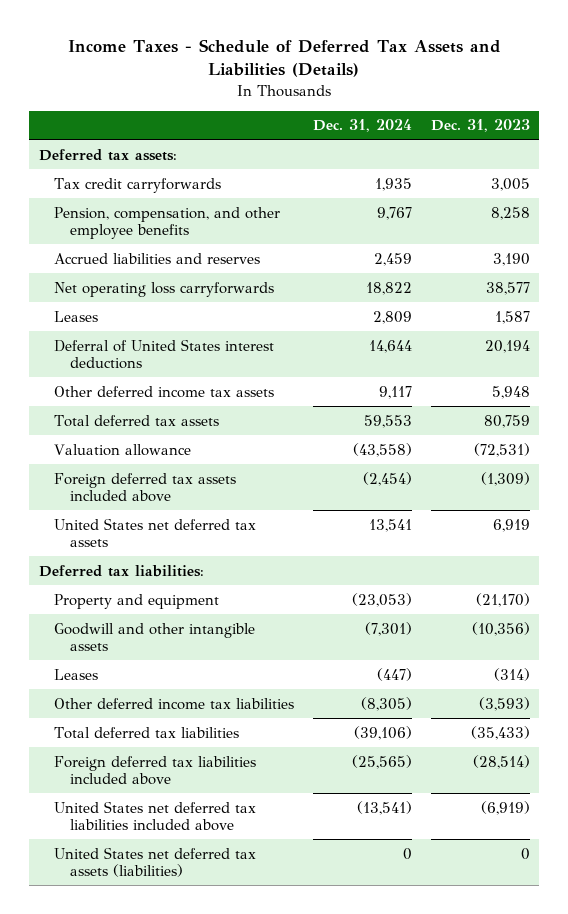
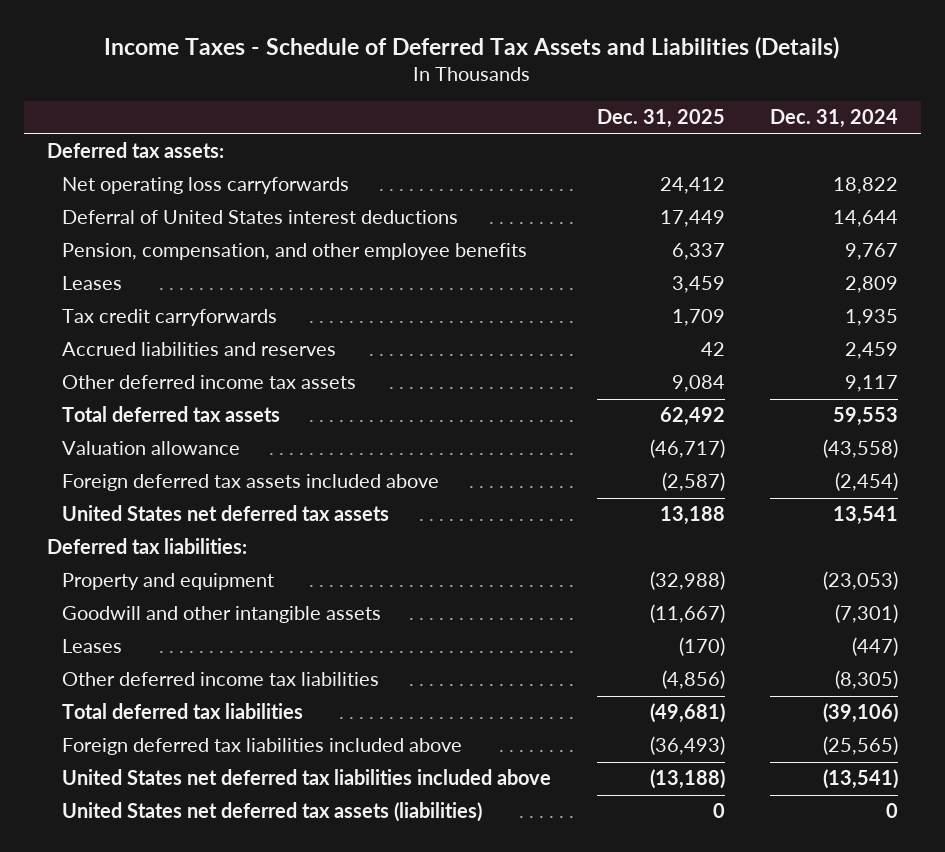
- | Dec. 31, 2024 | Dec. 31, 2023
+ | Dec. 31, 2025 | Dec. 31, 2024
moved down: Pension, compensation, and other employee benefits | 6,337 | 9,767
moved down: Leases | 3,459 | 2,809
moved down: Tax credit carryforwards | 1,709 | 1,935
moved down: Accrued liabilities and reserves | 42 | 2,459

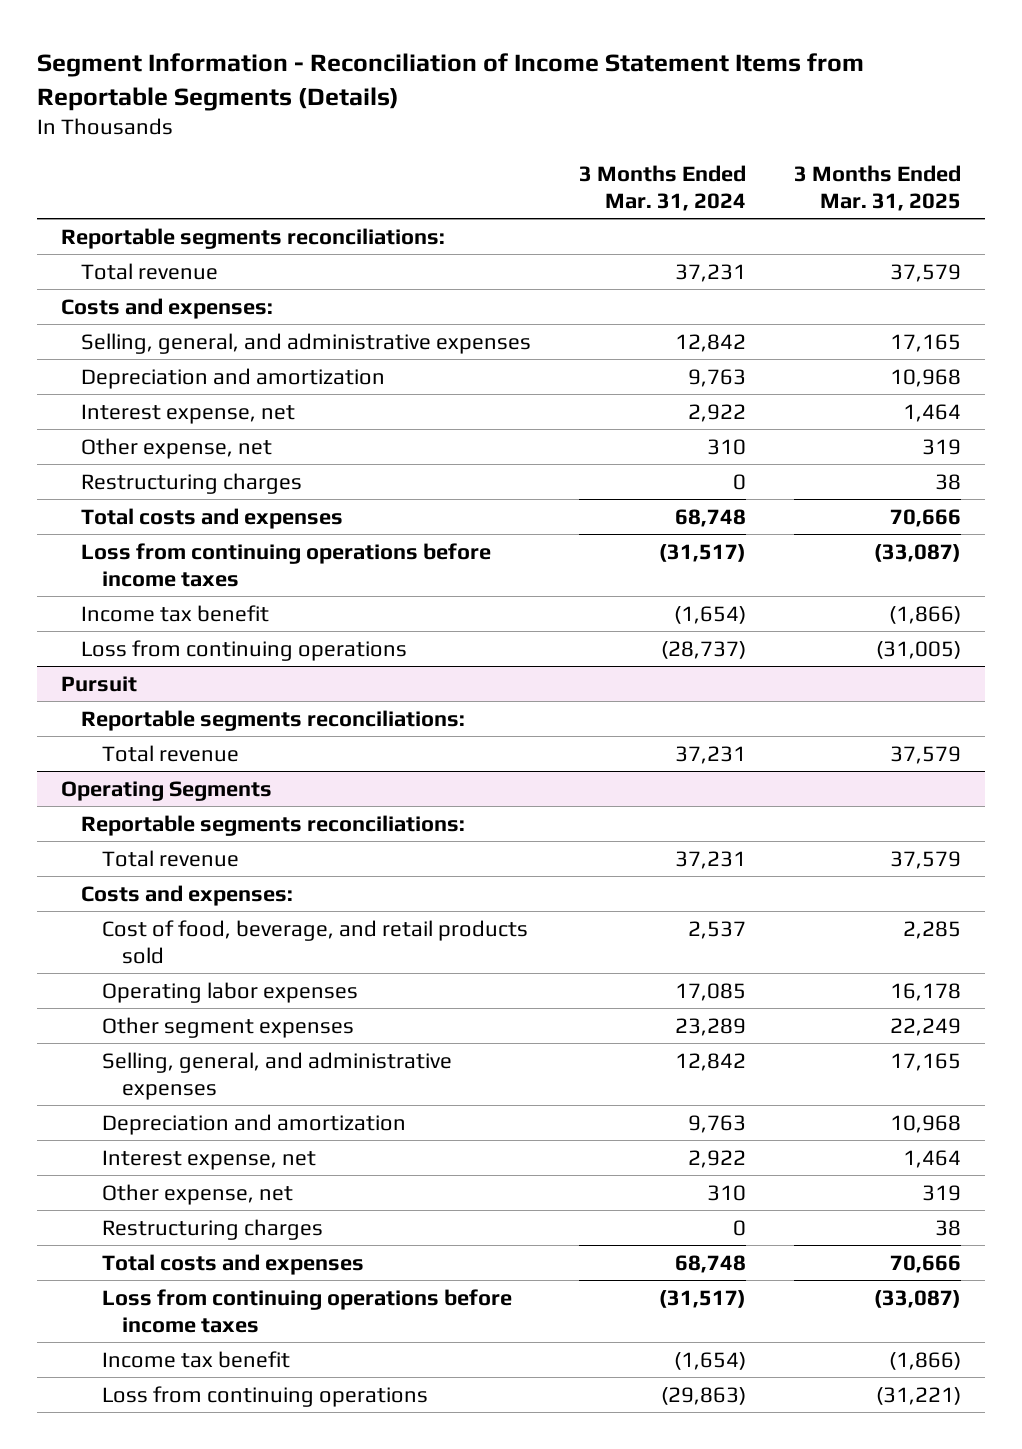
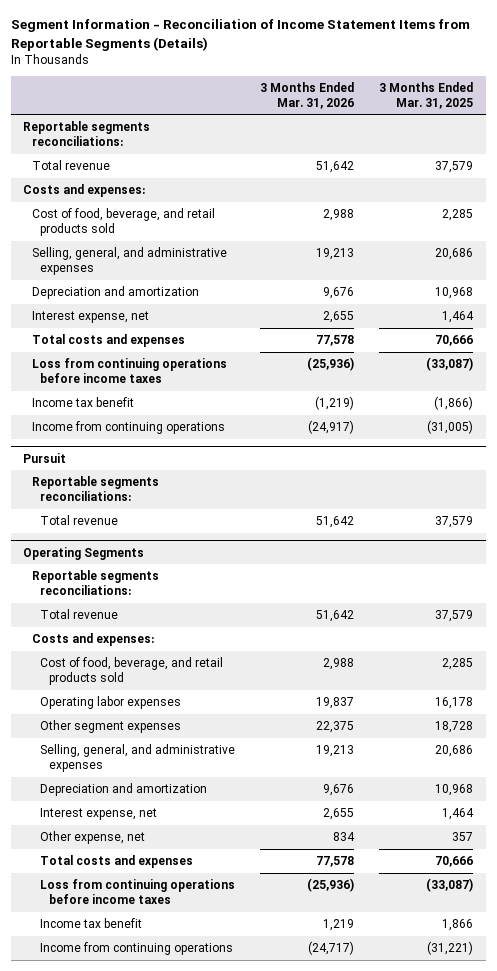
- | 3 Months Ended Mar. 31, 2024 | 3 Months Ended Mar. 31, 2025
+ | 3 Months Ended Mar. 31, 2026 | 3 Months Ended Mar. 31, 2025
- Selling, general, and administrative expenses | 12,842 | 17,165
+ Cost of food, beverage, and retail products sold | 2,988 | 2,285
+ Selling, general, and administrative expenses | 19,213 | 20,686
- Other expense, net | 310 | 319
- Restructuring charges | 0 | 38
- Loss from continuing operations | (28,737) | (31,005)
+ Income from continuing operations | (24,917) | (31,005)
@ Operating Segments
- Other segment expenses | 23,289 | 22,249
- Selling, general, and administrative expenses | 12,842 | 17,165
+ Other segment expenses | 22,375 | 18,728
+ Selling, general, and administrative expenses | 19,213 | 20,686
- Other expense, net | 310 | 319
- Restructuring charges | 0 | 38
+ Other expense, net | 834 | 357
- Income tax benefit | (1,654) | (1,866)
- Loss from continuing operations | (29,863) | (31,221)
+ Income tax benefit | 1,219 | 1,866
+ Income from continuing operations | (24,717) | (31,221)

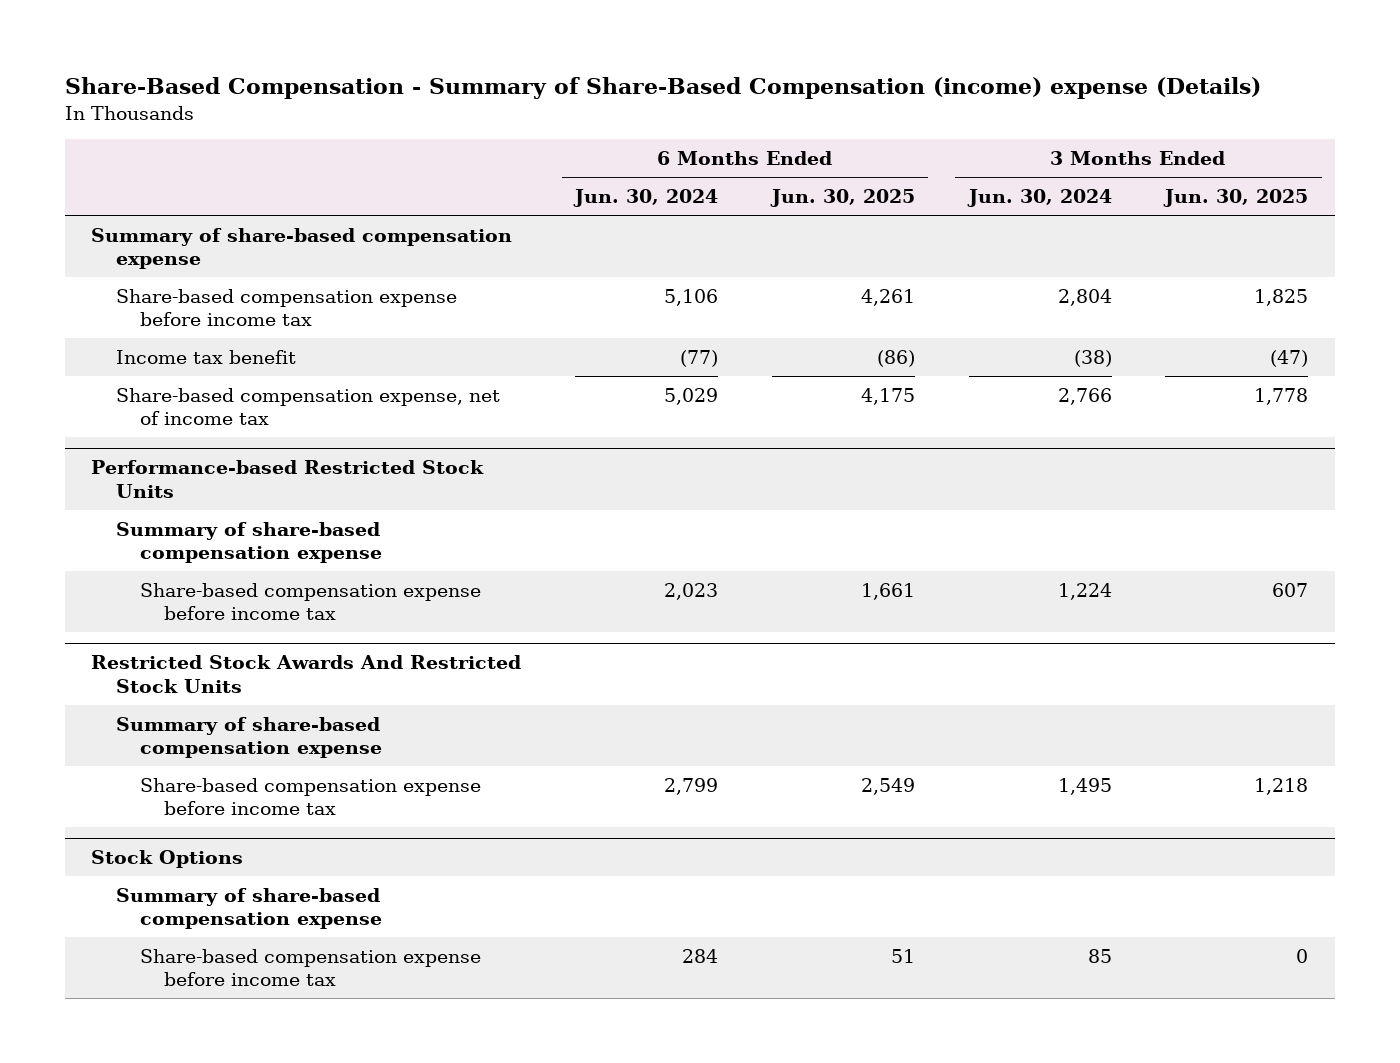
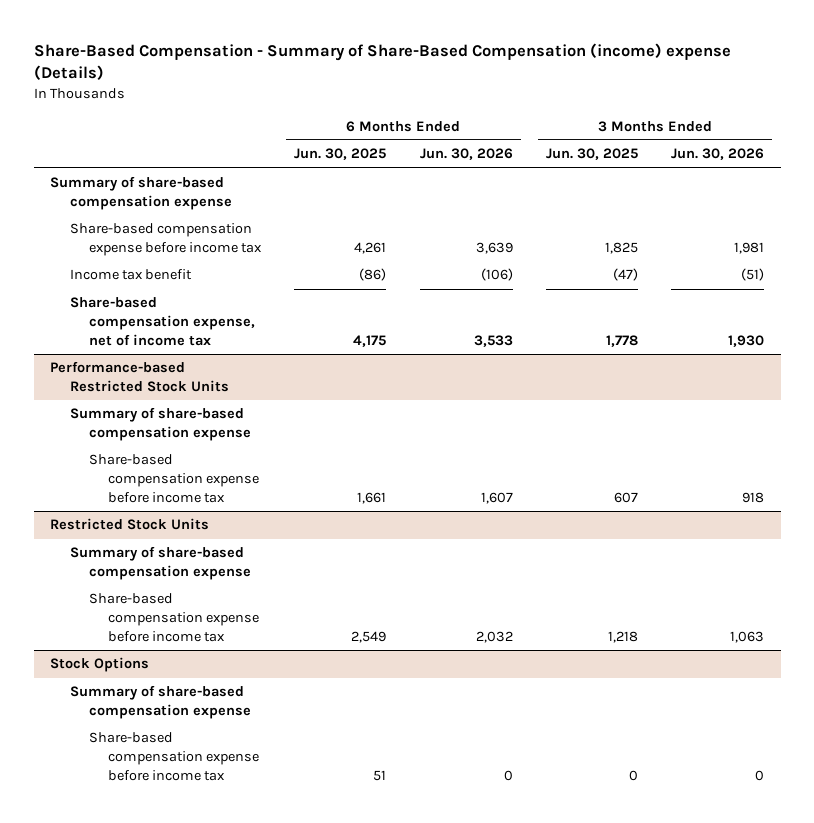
- | 6 Months Ended Jun. 30, 2024 | 6 Months Ended Jun. 30, 2025 | 3 Months Ended Jun. 30, 2024 | 3 Months Ended Jun. 30, 2025
+ | 6 Months Ended Jun. 30, 2025 | 6 Months Ended Jun. 30, 2026 | 3 Months Ended Jun. 30, 2025 | 3 Months Ended Jun. 30, 2026
- Restricted Stock Awards And Restricted Stock Units
+ Restricted Stock Units

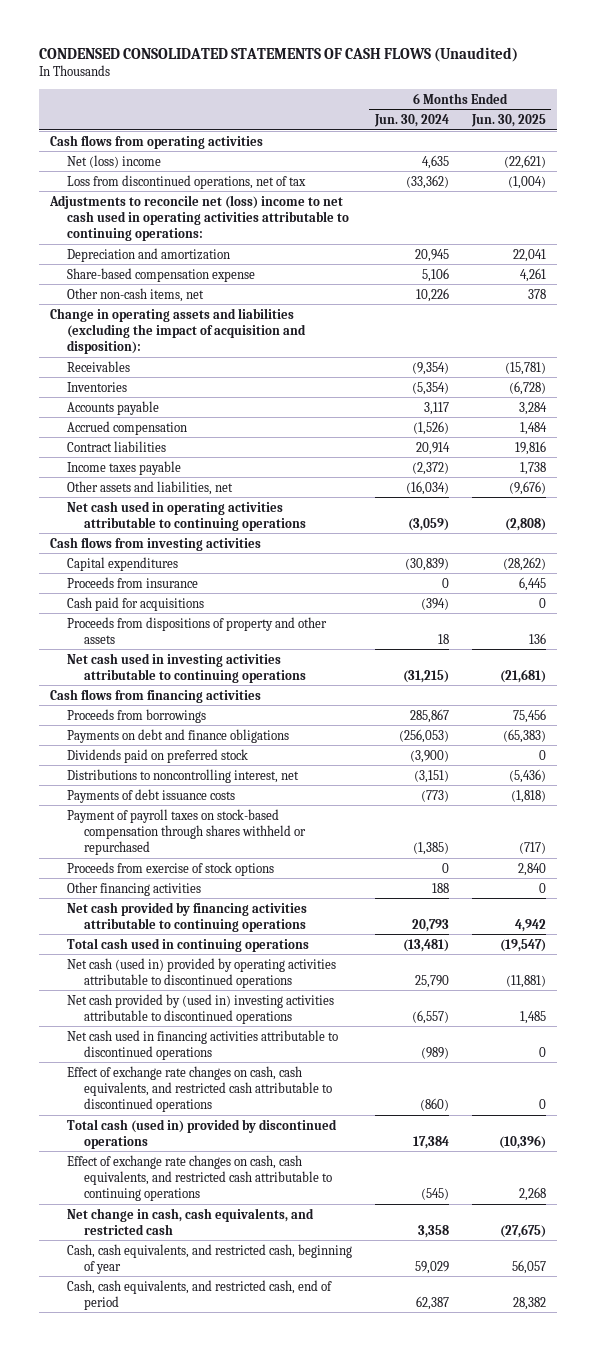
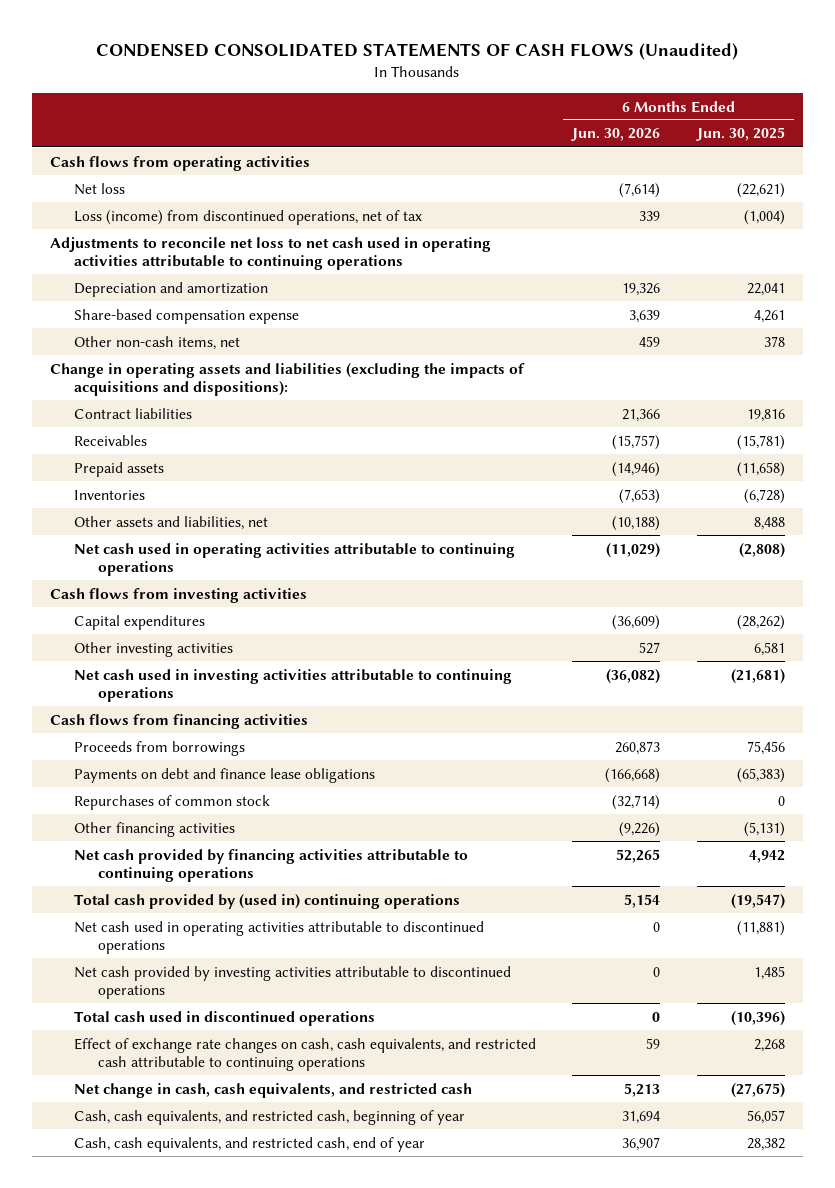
- | 6 Months Ended Jun. 30, 2024 | 6 Months Ended Jun. 30, 2025
+ | 6 Months Ended Jun. 30, 2026 | 6 Months Ended Jun. 30, 2025
- Net (loss) income | 4,635 | (22,621)
- Loss from discontinued operations, net of tax | (33,362) | (1,004)
- Adjustments to reconcile net (loss) income to net cash used in operating activities attributable to continuing operations:
+ Net loss | (7,614) | (22,621)
+ Loss (income) from discontinued operations, net of tax | 339 | (1,004)
+ Adjustments to reconcile net loss to net cash used in operating activities attributable to continuing operations
- Change in operating assets and liabilities (excluding the impact of acquisition and disposition):
+ Change in operating assets and liabilities (excluding the impacts of acquisitions and dispositions):
moved up: Contract liabilities | 21,366 | 19,816
+ Prepaid assets | (14,946) | (11,658)
- Accounts payable | 3,117 | 3,284
- Accrued compensation | (1,526) | 1,484
- Income taxes payable | (2,372) | 1,738
- Other assets and liabilities, net | (16,034) | (9,676)
+ Other assets and liabilities, net | (10,188) | 8,488
- Proceeds from insurance | 0 | 6,445
- Cash paid for acquisitions | (394) | 0
- Proceeds from dispositions of property and other assets | 18 | 136
+ Other investing activities | 527 | 6,581
- Payments on debt and finance obligations | (256,053) | (65,383)
- Dividends paid on preferred stock | (3,900) | 0
- Distributions to noncontrolling interest, net | (3,151) | (5,436)
- Payments of debt issuance costs | (773) | (1,818)
- Payment of payroll taxes on stock-based compensation through shares withheld or repurchased | (1,385) | (717)
- Proceeds from exercise of stock options | 0 | 2,840
- Other financing activities | 188 | 0
+ Payments on debt and finance lease obligations | (166,668) | (65,383)
+ Repurchases of common stock | (32,714) | 0
+ Other financing activities | (9,226) | (5,131)
- Total cash used in continuing operations | (13,481) | (19,547)
- Net cash (used in) provided by operating activities attributable to discontinued operations | 25,790 | (11,881)
- Net cash provided by (used in) investing activities attributable to discontinued operations | (6,557) | 1,485
- Net cash used in financing activities attributable to discontinued operations | (989) | 0
- Effect of exchange rate changes on cash, cash equivalents, and restricted cash attributable to discontinued operations | (860) | 0
- Total cash (used in) provided by discontinued operations | 17,384 | (10,396)
+ Total cash provided by (used in) continuing operations | 5,154 | (19,547)
+ Net cash used in operating activities attributable to discontinued operations | 0 | (11,881)
+ Net cash provided by investing activities attributable to discontinued operations | 0 | 1,485
+ Total cash used in discontinued operations | 0 | (10,396)
- Cash, cash equivalents, and restricted cash, end of period | 62,387 | 28,382
+ Cash, cash equivalents, and restricted cash, end of year | 36,907 | 28,382

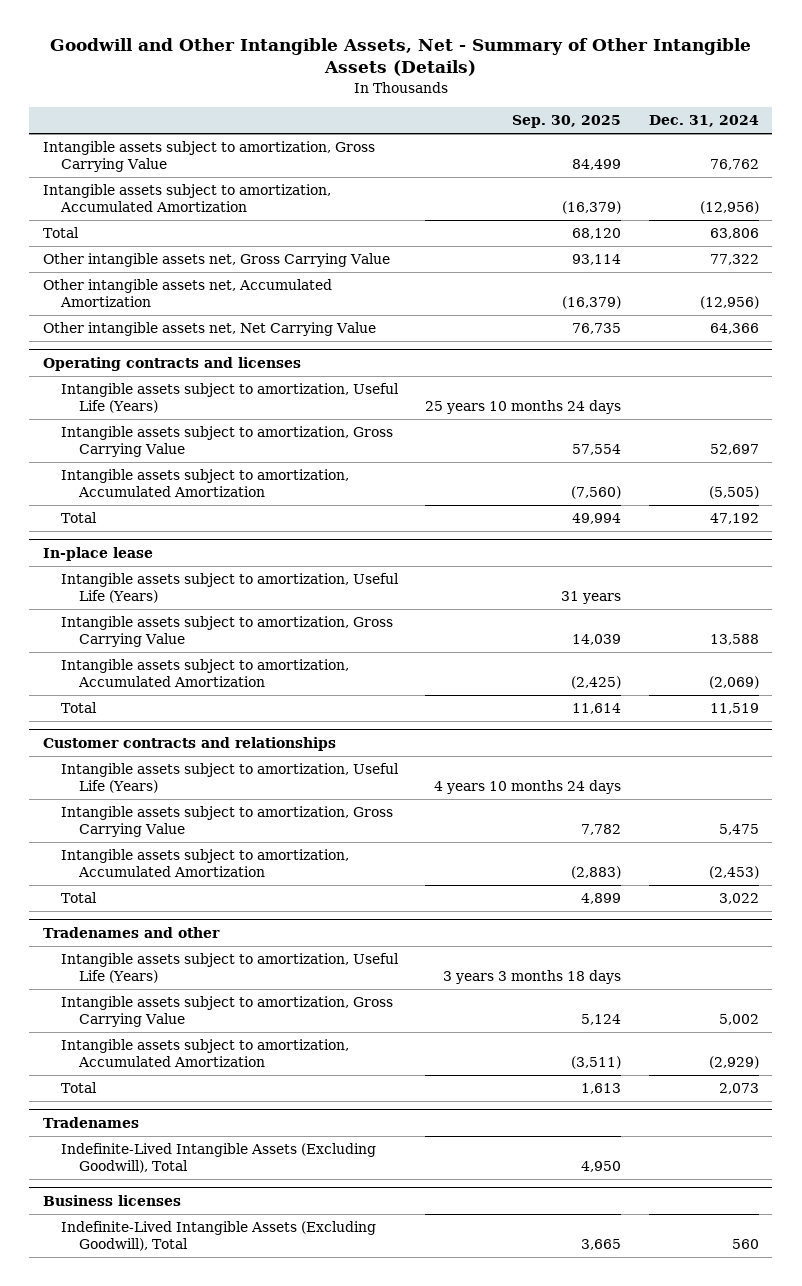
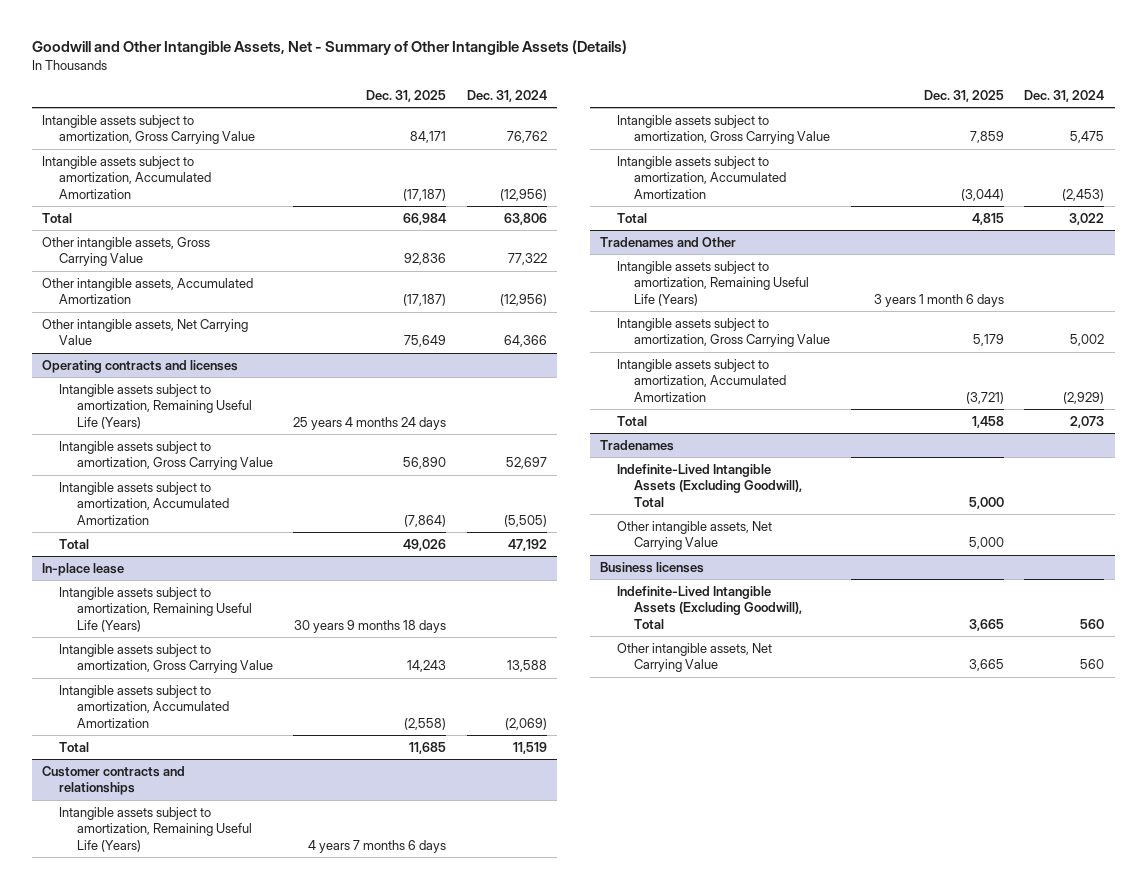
- | Sep. 30, 2025 | Dec. 31, 2024
+ | Dec. 31, 2025 | Dec. 31, 2024
- Other intangible assets net, Gross Carrying Value | 93,114 | 77,322
- Other intangible assets net, Accumulated Amortization | (16,379) | (12,956)
- Other intangible assets net, Net Carrying Value | 76,735 | 64,366
+ Other intangible assets, Gross Carrying Value | 92,836 | 77,322
+ Other intangible assets, Accumulated Amortization | (17,187) | (12,956)
+ Other intangible assets, Net Carrying Value | 75,649 | 64,366
@ Operating contracts and licenses
- Intangible assets subject to amortization, Useful Life (Years) | 25 years 10 months 24 days |
+ Intangible assets subject to amortization, Remaining Useful Life (Years) | 25 years 4 months 24 days |
@ In-place lease
- Intangible assets subject to amortization, Useful Life (Years) | 31 years |
+ Intangible assets subject to amortization, Remaining Useful Life (Years) | 30 years 9 months 18 days |
@ Customer contracts and relationships
- Intangible assets subject to amortization, Useful Life (Years) | 4 years 10 months 24 days |
+ Intangible assets subject to amortization, Remaining Useful Life (Years) | 4 years 7 months 6 days |
- Tradenames and other
- Intangible assets subject to amortization, Useful Life (Years) | 3 years 3 months 18 days |
+ Tradenames and Other
+ Intangible assets subject to amortization, Remaining Useful Life (Years) | 3 years 1 month 6 days |
@ Tradenames
+ Other intangible assets, Net Carrying Value | 5,000 |
@ Business licenses
+ Other intangible assets, Net Carrying Value | 3,665 | 560

